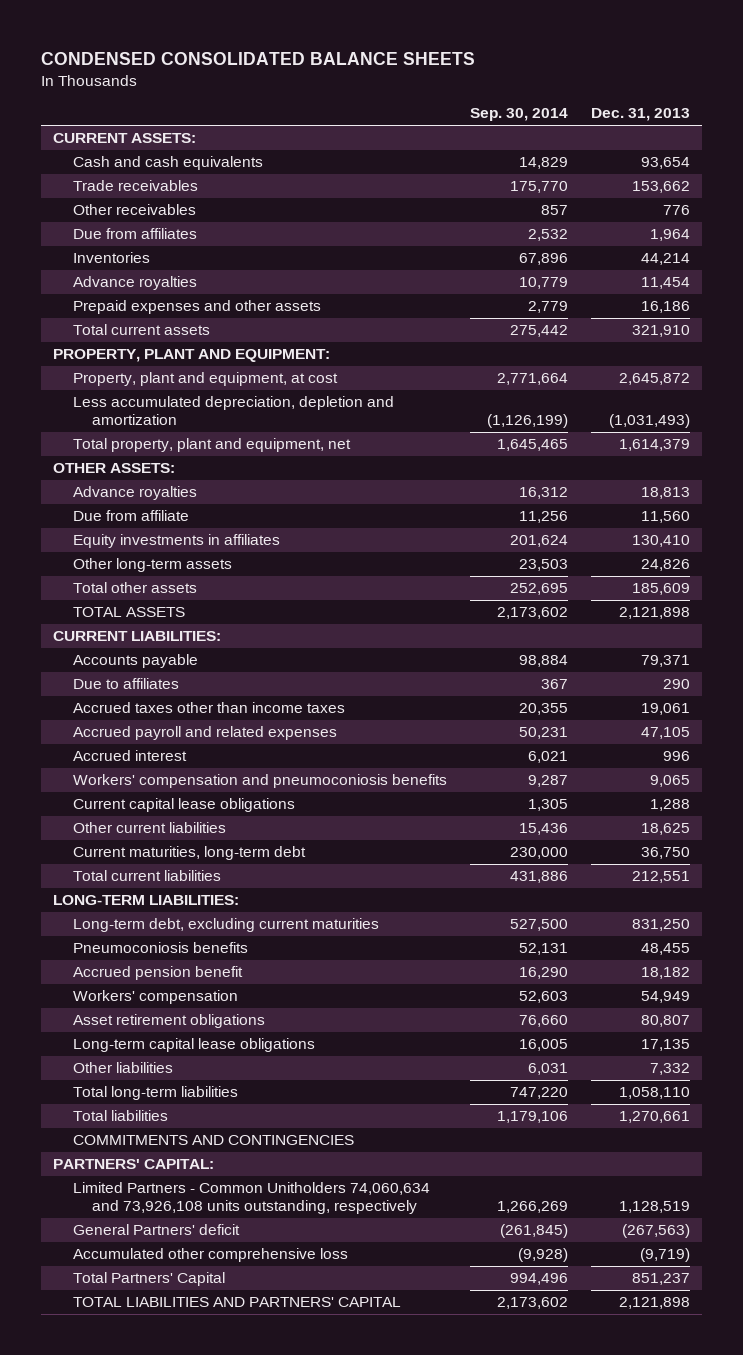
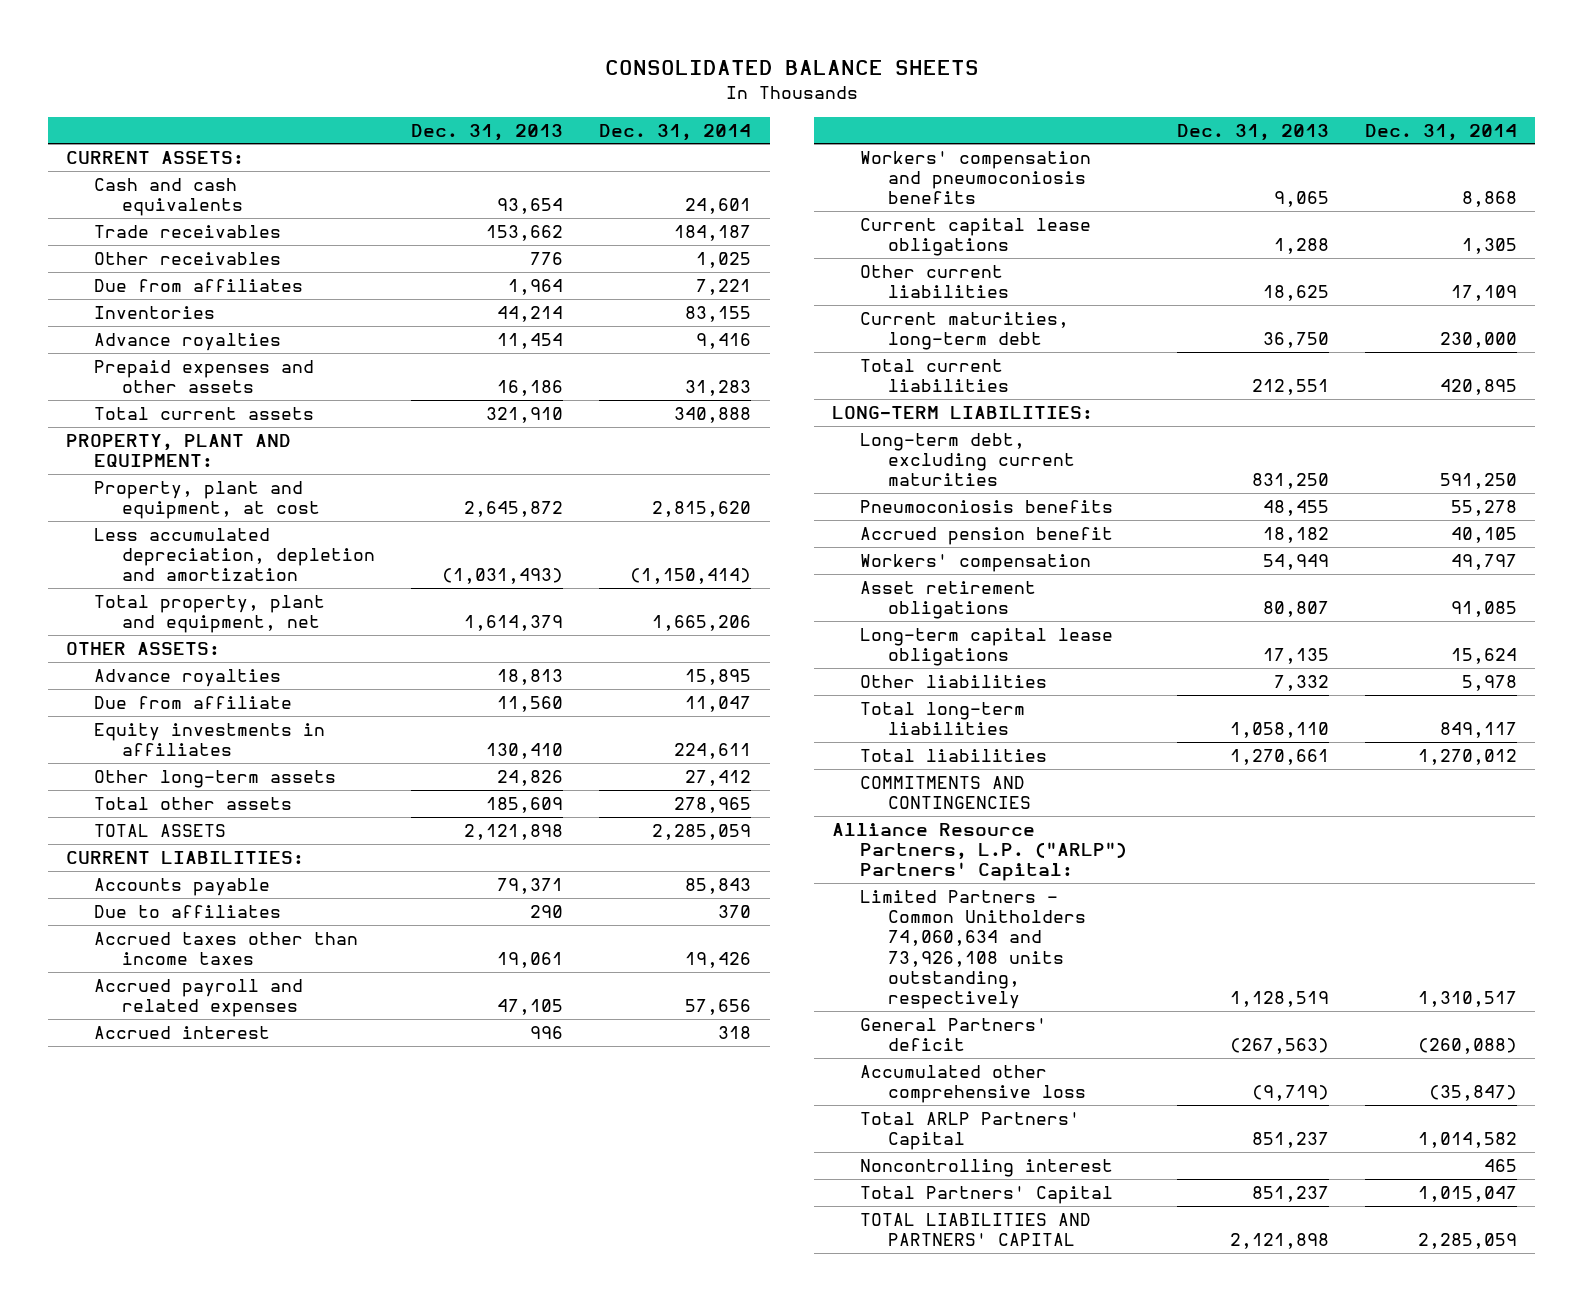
- CONDENSED CONSOLIDATED BALANCE SHEETS
+ CONSOLIDATED BALANCE SHEETS
- | Sep. 30, 2014 | Dec. 31, 2013
+ | Dec. 31, 2013 | Dec. 31, 2014
- PARTNERS' CAPITAL:
+ Alliance Resource Partners, L.P. ("ARLP") Partners' Capital:
+ Total ARLP Partners' Capital | 851,237 | 1,014,582
+ Noncontrolling interest | | 465

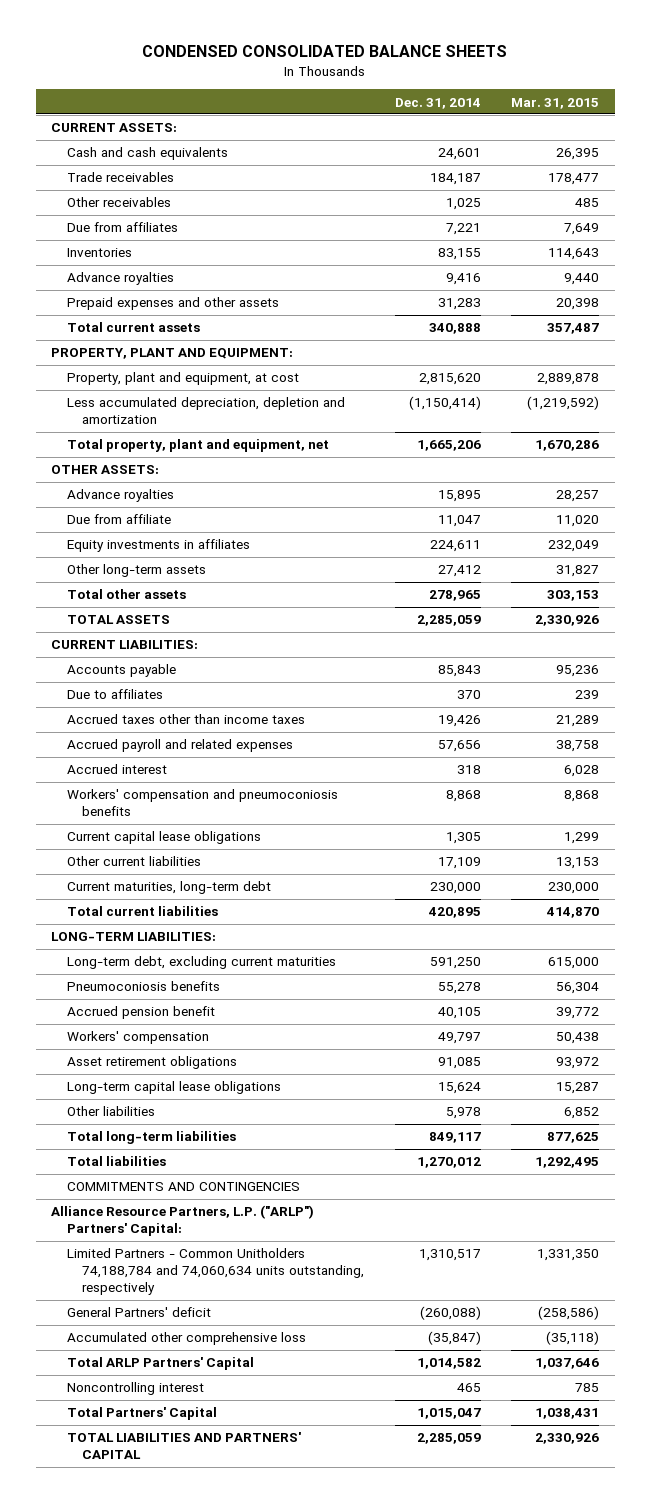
- CONSOLIDATED BALANCE SHEETS
+ CONDENSED CONSOLIDATED BALANCE SHEETS
- | Dec. 31, 2013 | Dec. 31, 2014
+ | Dec. 31, 2014 | Mar. 31, 2015
- Limited Partners - Common Unitholders 74,060,634 and 73,926,108 units outstanding, respectively | 1,128,519 | 1,310,517
+ Limited Partners - Common Unitholders 74,188,784 and 74,060,634 units outstanding, respectively | 1,310,517 | 1,331,350

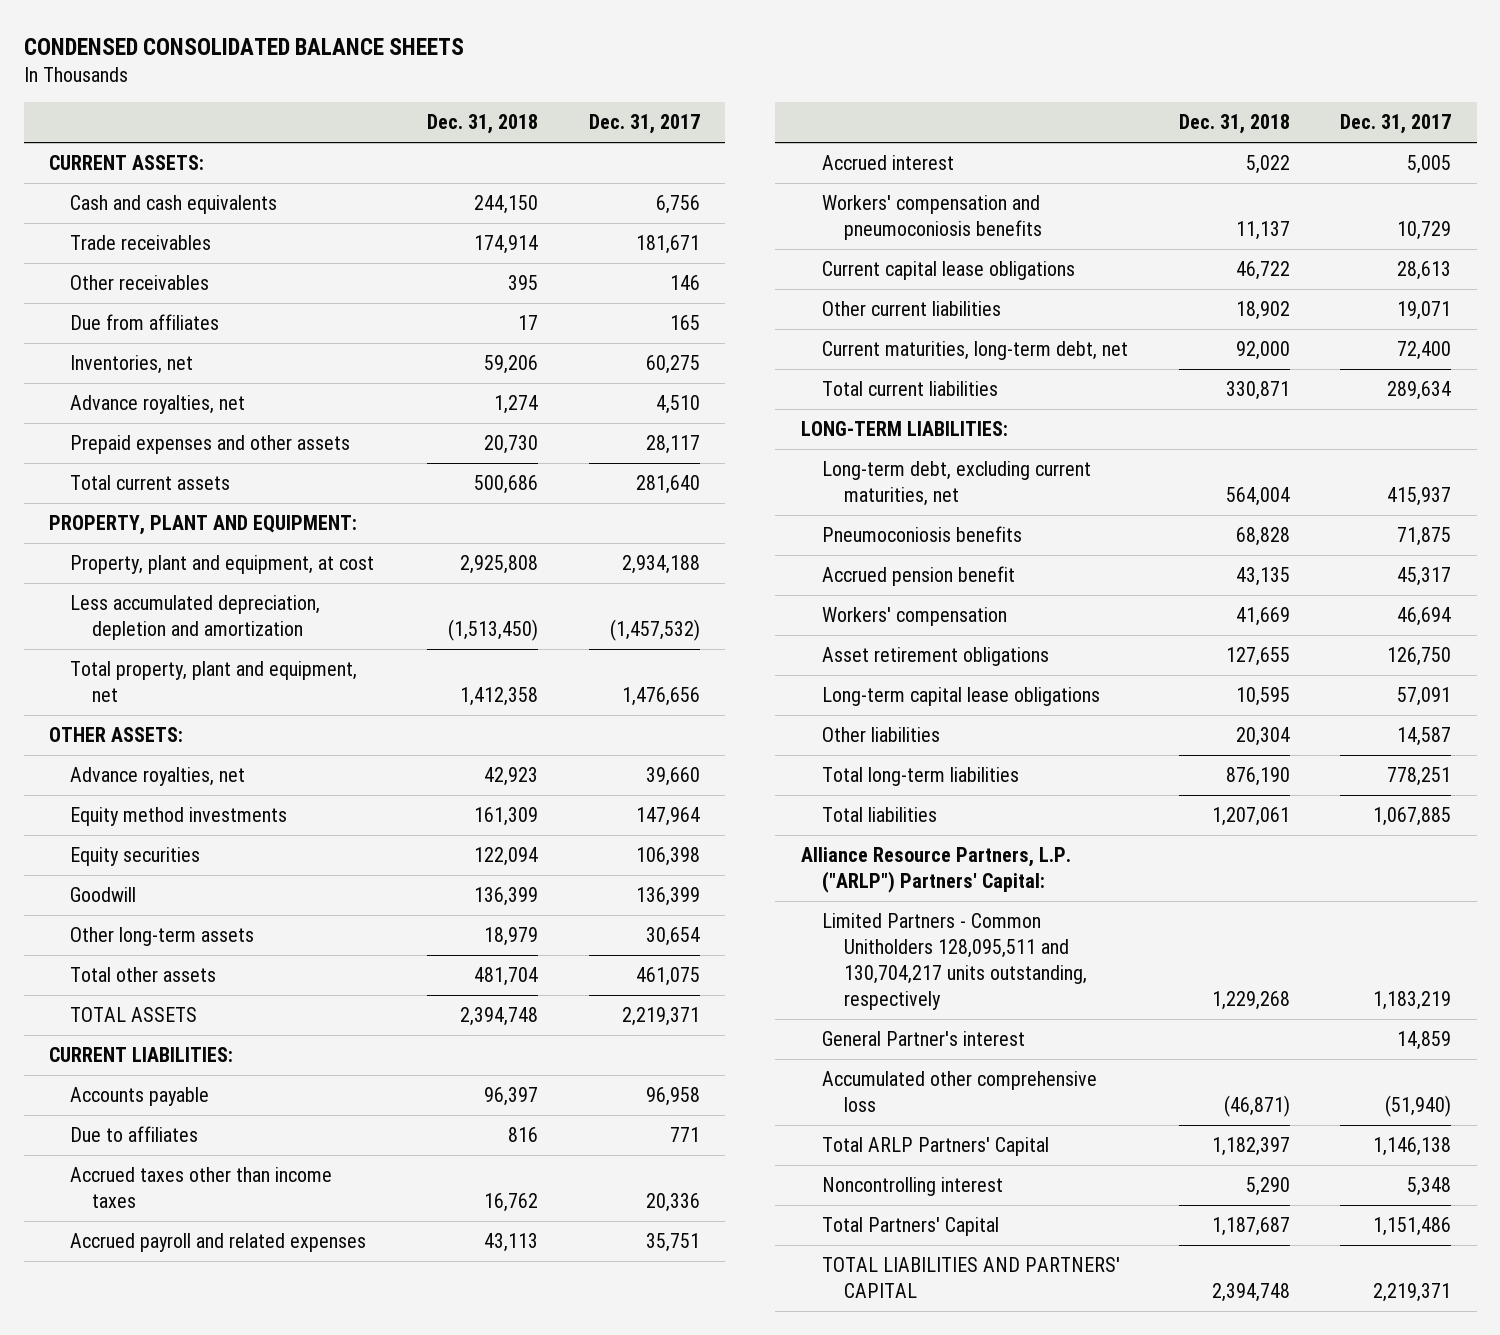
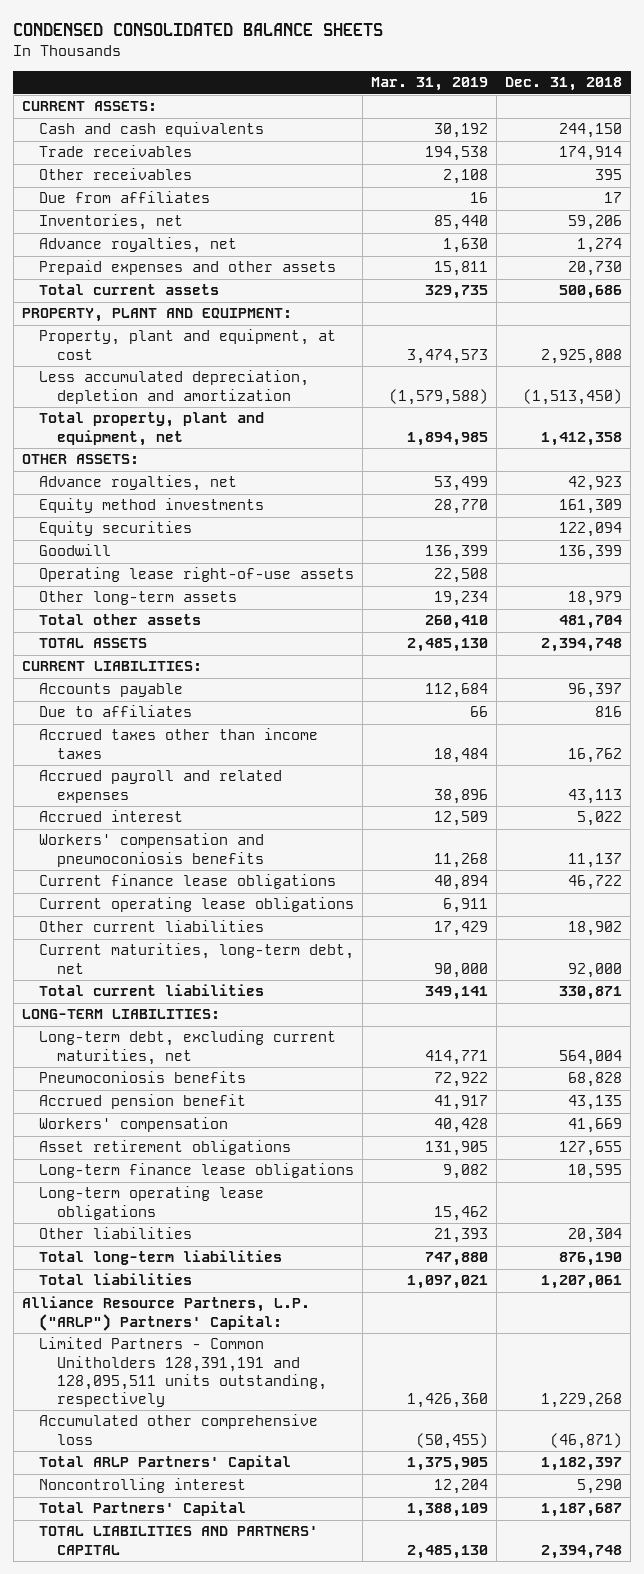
- | Dec. 31, 2018 | Dec. 31, 2017
+ | Mar. 31, 2019 | Dec. 31, 2018
+ Operating lease right-of-use assets | 22,508 |
- Current capital lease obligations | 46,722 | 28,613
+ Current finance lease obligations | 40,894 | 46,722
+ Current operating lease obligations | 6,911 |
- Long-term capital lease obligations | 10,595 | 57,091
+ Long-term finance lease obligations | 9,082 | 10,595
+ Long-term operating lease obligations | 15,462 |
- Limited Partners - Common Unitholders 128,095,511 and 130,704,217 units outstanding, respectively | 1,229,268 | 1,183,219
- General Partner's interest | | 14,859
+ Limited Partners - Common Unitholders 128,391,191 and 128,095,511 units outstanding, respectively | 1,426,360 | 1,229,268

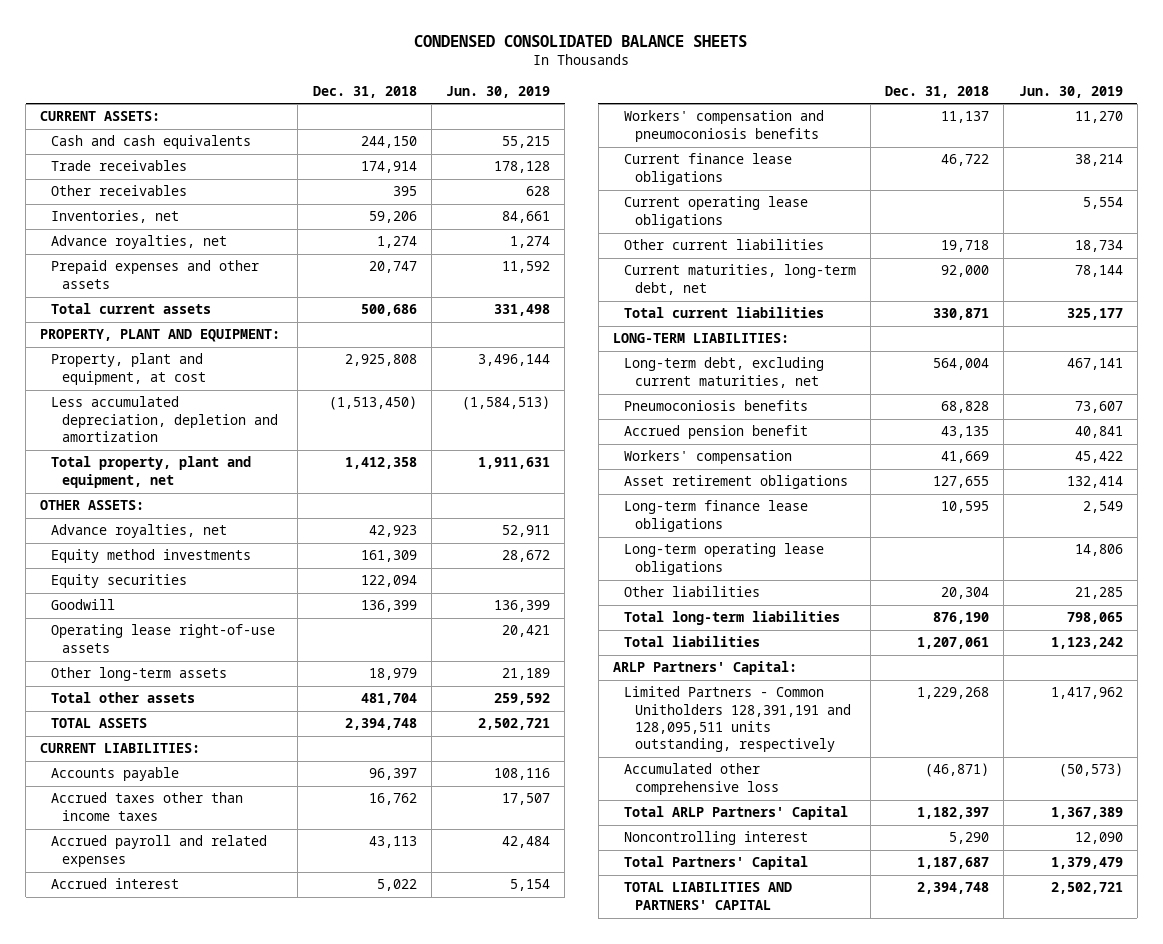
- | Mar. 31, 2019 | Dec. 31, 2018
+ | Dec. 31, 2018 | Jun. 30, 2019
- Due from affiliates | 16 | 17
- Prepaid expenses and other assets | 15,811 | 20,730
+ Prepaid expenses and other assets | 20,747 | 11,592
- Due to affiliates | 66 | 816
- Other current liabilities | 17,429 | 18,902
+ Other current liabilities | 19,718 | 18,734
- Alliance Resource Partners, L.P. ("ARLP") Partners' Capital:
+ ARLP Partners' Capital:

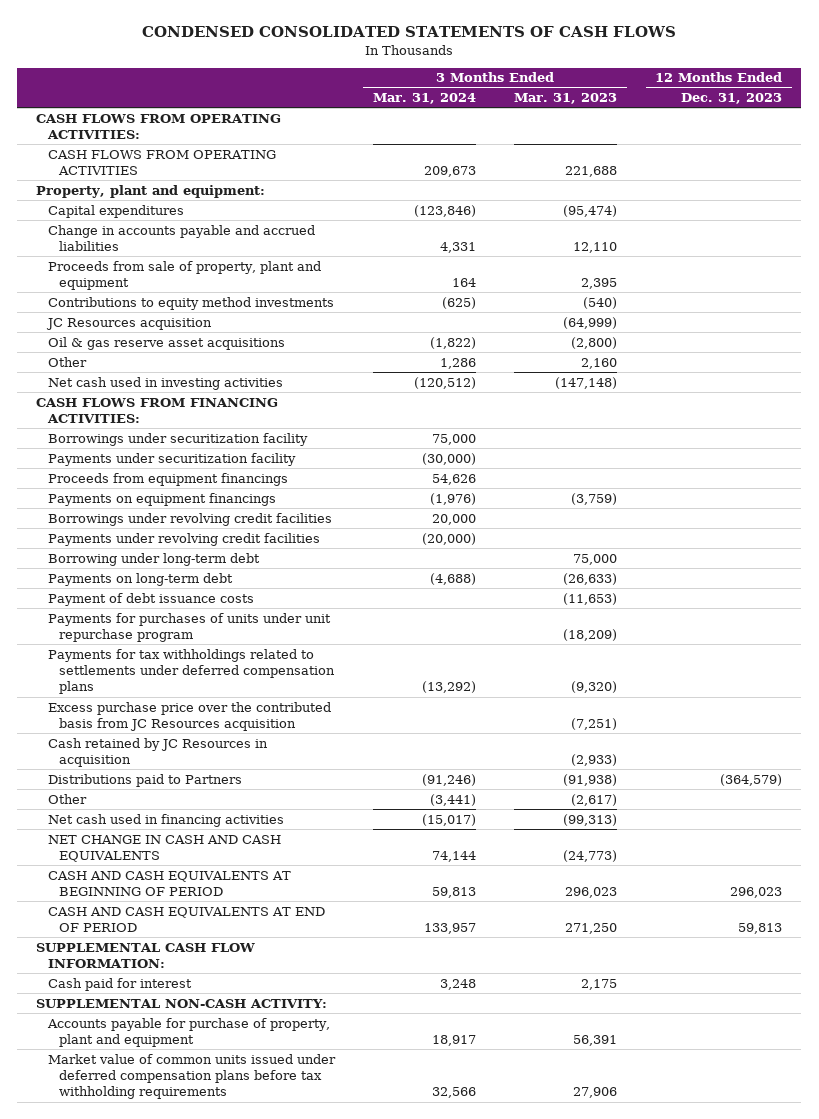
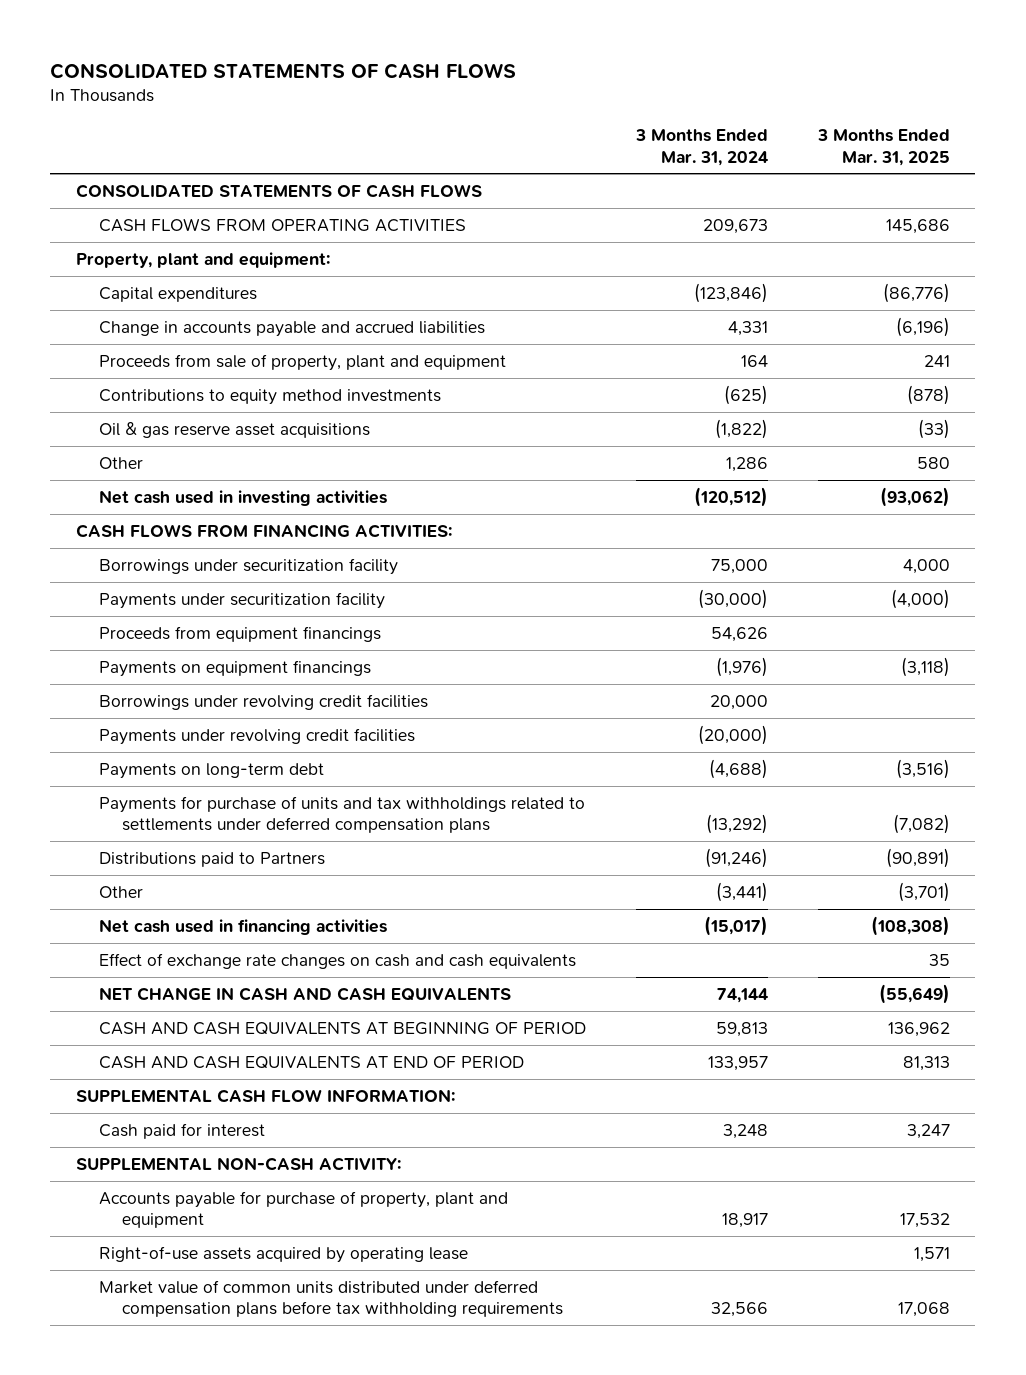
- CONDENSED CONSOLIDATED STATEMENTS OF CASH FLOWS
+ CONSOLIDATED STATEMENTS OF CASH FLOWS
- | 3 Months Ended Mar. 31, 2024 | 3 Months Ended Mar. 31, 2023 | 12 Months Ended Dec. 31, 2023
+ | 3 Months Ended Mar. 31, 2024 | 3 Months Ended Mar. 31, 2025
- CASH FLOWS FROM OPERATING ACTIVITIES:
+ CONSOLIDATED STATEMENTS OF CASH FLOWS
- JC Resources acquisition | | (64,999) |
- Borrowing under long-term debt | | 75,000 |
- Payment of debt issuance costs | | (11,653) |
- Payments for purchases of units under unit repurchase program | | (18,209) |
- Payments for tax withholdings related to settlements under deferred compensation plans | (13,292) | (9,320) |
- Excess purchase price over the contributed basis from JC Resources acquisition | | (7,251) |
- Cash retained by JC Resources in acquisition | | (2,933) |
+ Payments for purchase of units and tax withholdings related to settlements under deferred compensation plans | (13,292) | (7,082)
+ Effect of exchange rate changes on cash and cash equivalents | | 35
- Market value of common units issued under deferred compensation plans before tax withholding requirements | 32,566 | 27,906 |
+ Right-of-use assets acquired by operating lease | | 1,571
+ Market value of common units distributed under deferred compensation plans before tax withholding requirements | 32,566 | 17,068

